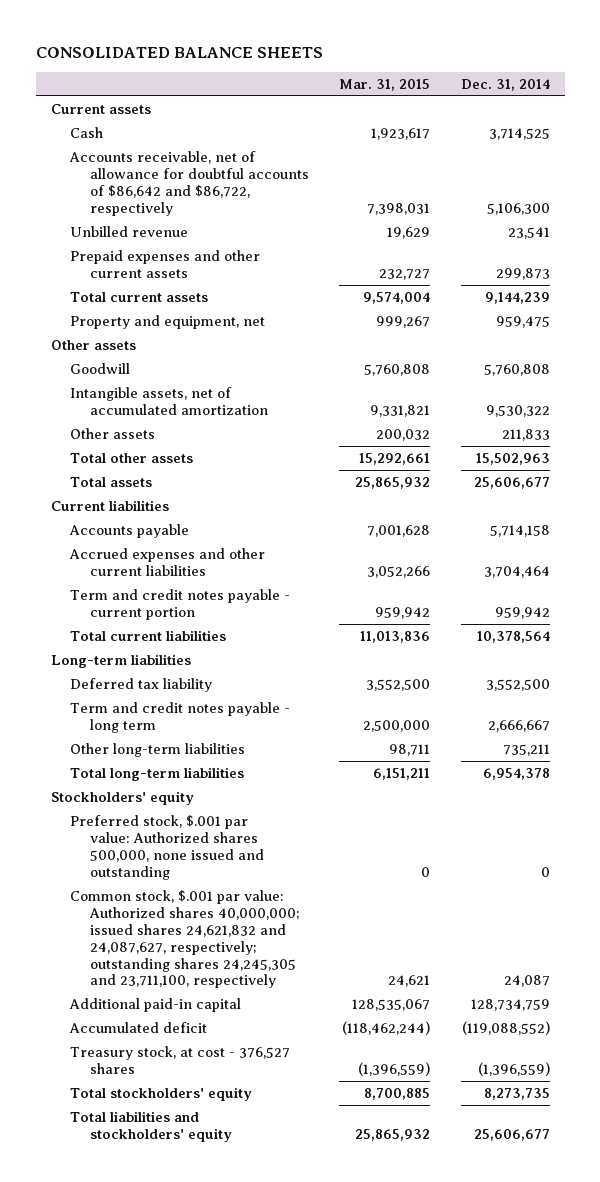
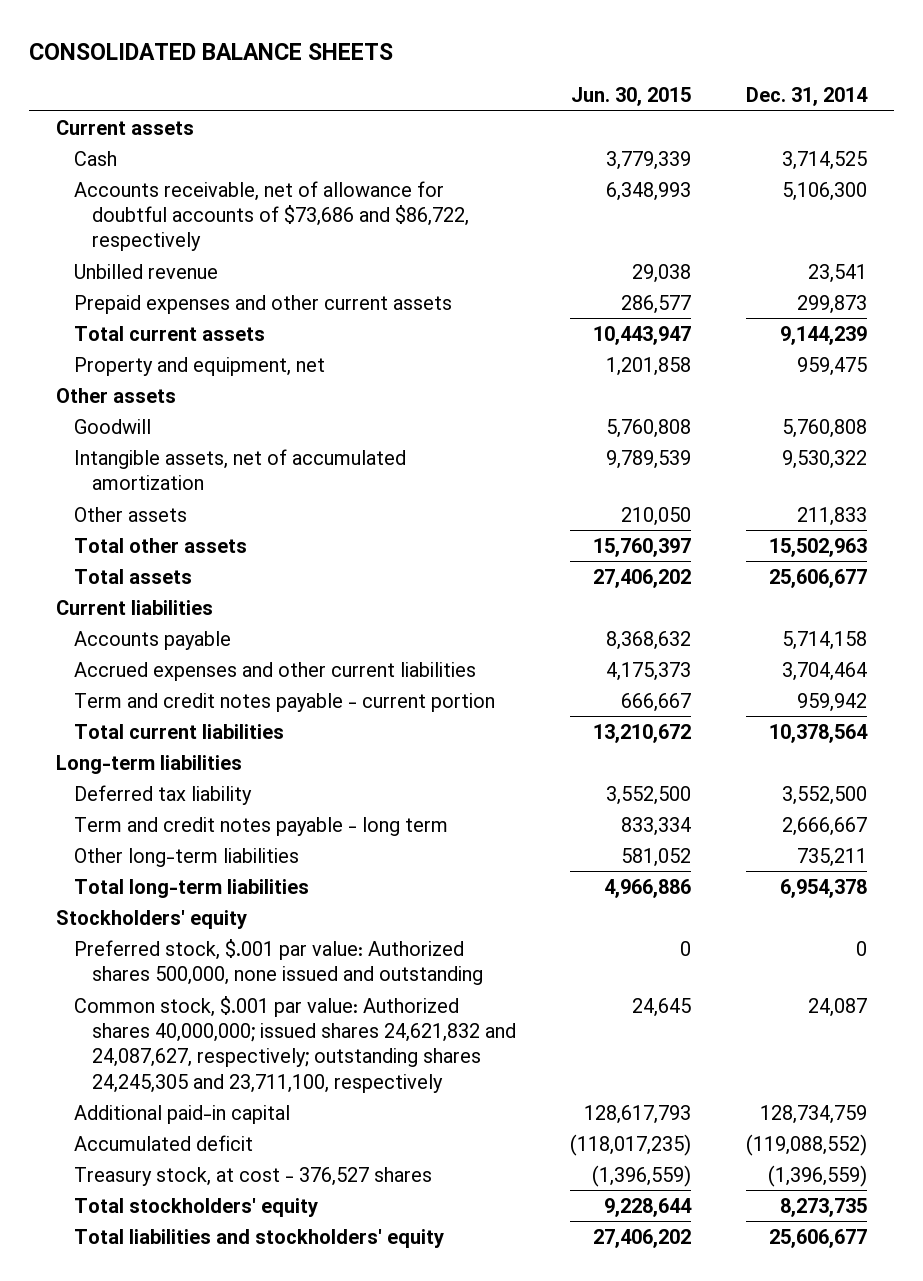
- | Mar. 31, 2015 | Dec. 31, 2014
+ | Jun. 30, 2015 | Dec. 31, 2014
- Accounts receivable, net of allowance for doubtful accounts of $86,642 and $86,722, respectively | 7,398,031 | 5,106,300
+ Accounts receivable, net of allowance for doubtful accounts of $73,686 and $86,722, respectively | 6,348,993 | 5,106,300

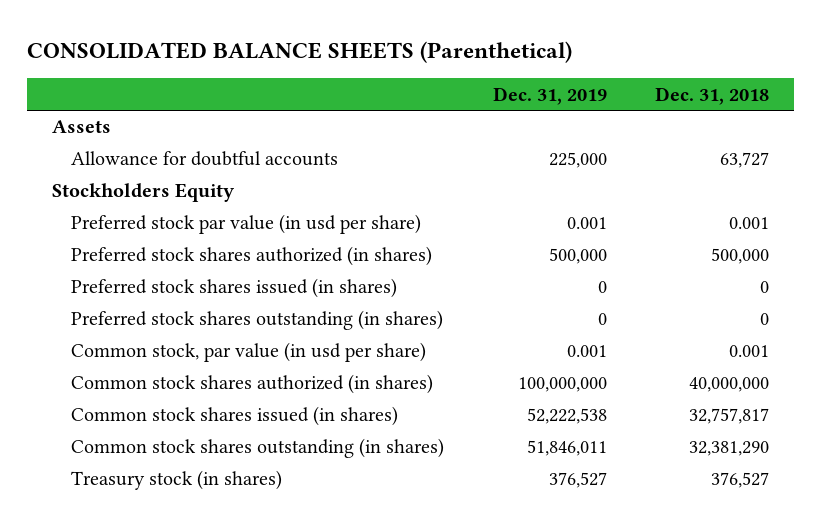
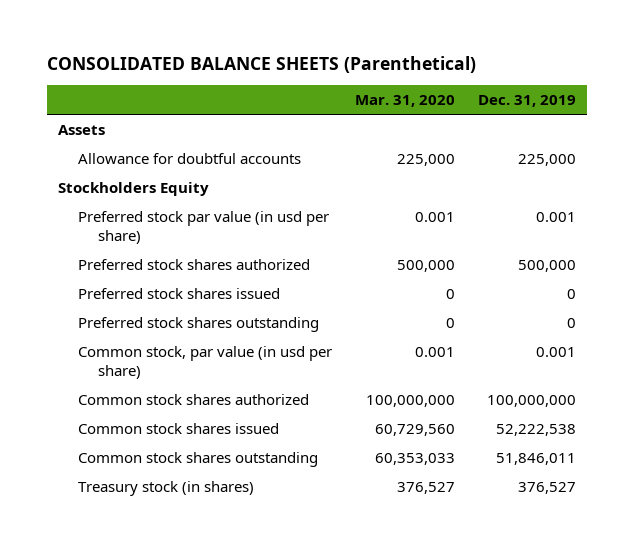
- | Dec. 31, 2019 | Dec. 31, 2018
+ | Mar. 31, 2020 | Dec. 31, 2019
- Preferred stock shares authorized (in shares) | 500,000 | 500,000
- Preferred stock shares issued (in shares) | 0 | 0
- Preferred stock shares outstanding (in shares) | 0 | 0
+ Preferred stock shares authorized | 500,000 | 500,000
+ Preferred stock shares issued | 0 | 0
+ Preferred stock shares outstanding | 0 | 0
- Common stock shares authorized (in shares) | 100,000,000 | 40,000,000
- Common stock shares issued (in shares) | 52,222,538 | 32,757,817
- Common stock shares outstanding (in shares) | 51,846,011 | 32,381,290
+ Common stock shares authorized | 100,000,000 | 100,000,000
+ Common stock shares issued | 60,729,560 | 52,222,538
+ Common stock shares outstanding | 60,353,033 | 51,846,011

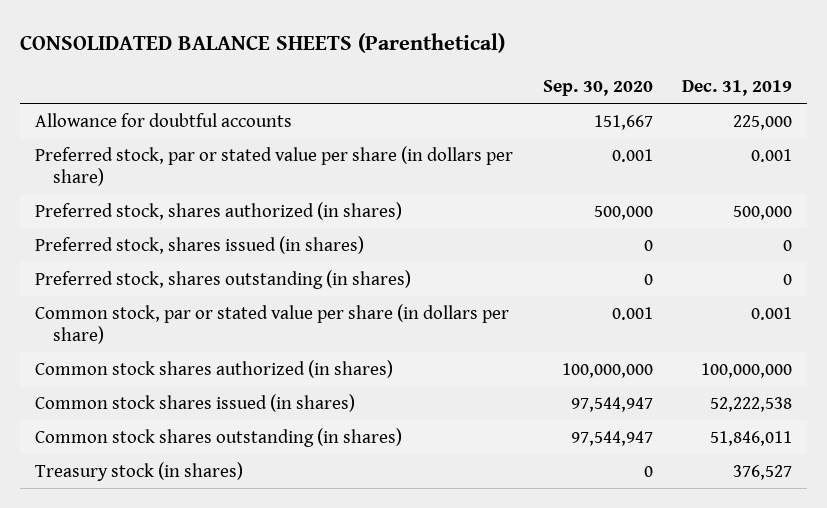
- | Mar. 31, 2020 | Dec. 31, 2019
+ | Sep. 30, 2020 | Dec. 31, 2019
- Assets
- Stockholders Equity
- Preferred stock par value (in usd per share) | 0.001 | 0.001
- Preferred stock shares authorized | 500,000 | 500,000
- Preferred stock shares issued | 0 | 0
- Preferred stock shares outstanding | 0 | 0
- Common stock, par value (in usd per share) | 0.001 | 0.001
- Common stock shares authorized | 100,000,000 | 100,000,000
- Common stock shares issued | 60,729,560 | 52,222,538
- Common stock shares outstanding | 60,353,033 | 51,846,011
+ Preferred stock, par or stated value per share (in dollars per share) | 0.001 | 0.001
+ Preferred stock, shares authorized (in shares) | 500,000 | 500,000
+ Preferred stock, shares issued (in shares) | 0 | 0
+ Preferred stock, shares outstanding (in shares) | 0 | 0
+ Common stock, par or stated value per share (in dollars per share) | 0.001 | 0.001
+ Common stock shares authorized (in shares) | 100,000,000 | 100,000,000
+ Common stock shares issued (in shares) | 97,544,947 | 52,222,538
+ Common stock shares outstanding (in shares) | 97,544,947 | 51,846,011

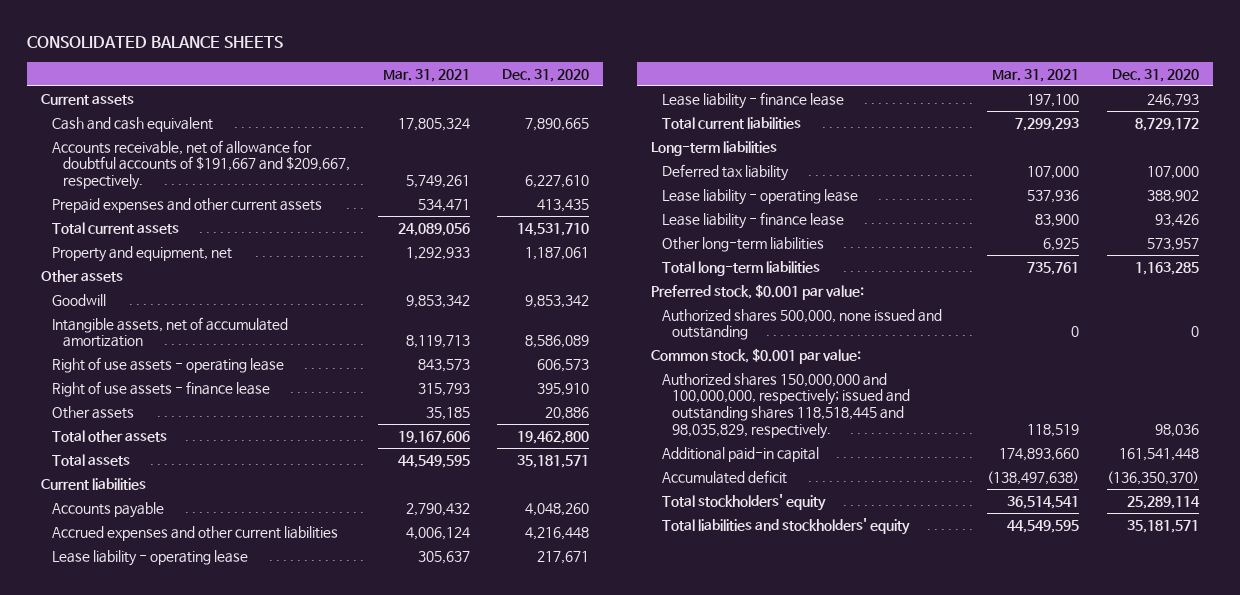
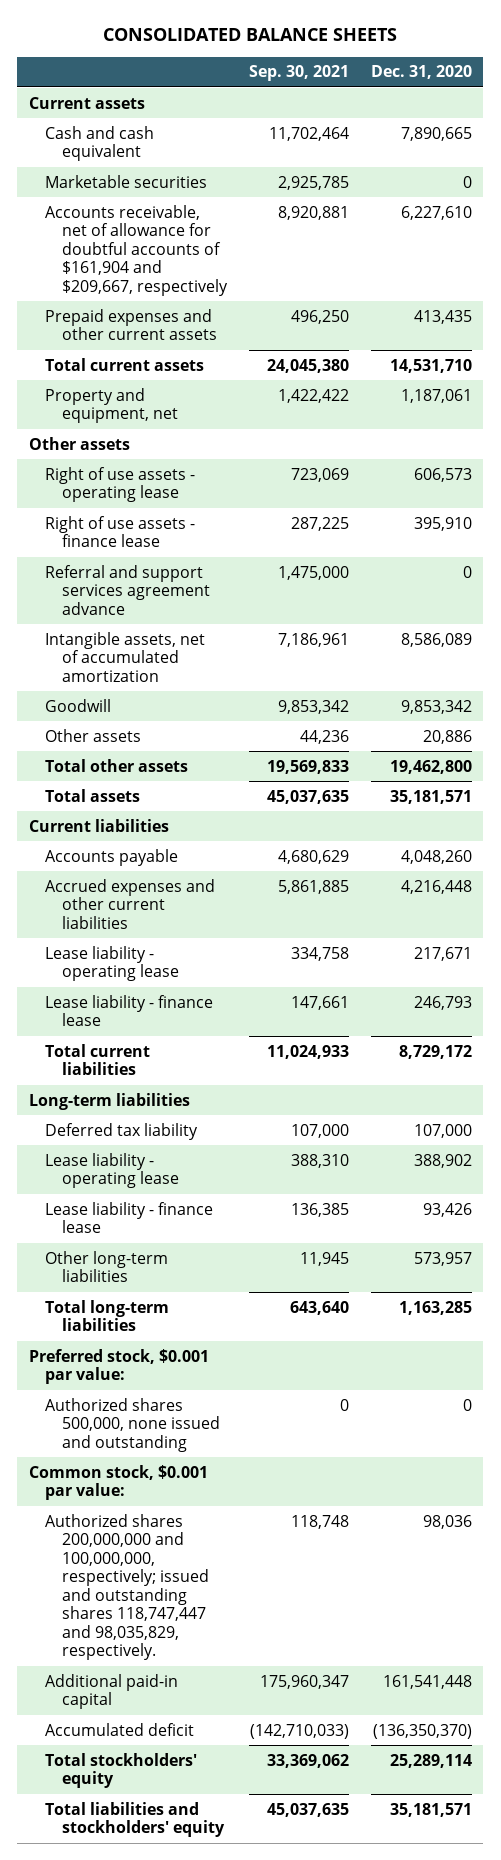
- | Mar. 31, 2021 | Dec. 31, 2020
+ | Sep. 30, 2021 | Dec. 31, 2020
- Accounts receivable, net of allowance for doubtful accounts of $191,667 and $209,667, respectively. | 5,749,261 | 6,227,610
+ Marketable securities | 2,925,785 | 0
+ Accounts receivable, net of allowance for doubtful accounts of $161,904 and $209,667, respectively | 8,920,881 | 6,227,610
+ Referral and support services agreement advance | 1,475,000 | 0
moved down: Intangible assets, net of accumulated amortization | 7,186,961 | 8,586,089
moved down: Goodwill | 9,853,342 | 9,853,342
- Authorized shares 150,000,000 and 100,000,000, respectively; issued and outstanding shares 118,518,445 and 98,035,829, respectively. | 118,519 | 98,036
+ Authorized shares 200,000,000 and 100,000,000, respectively; issued and outstanding shares 118,747,447 and 98,035,829, respectively. | 118,748 | 98,036

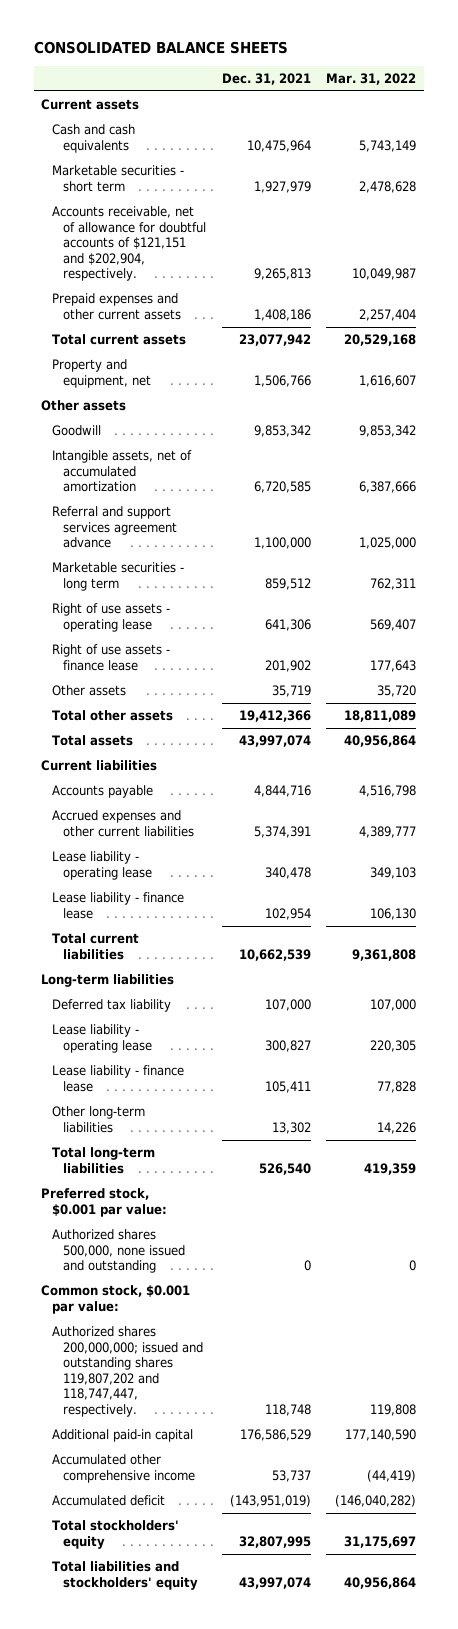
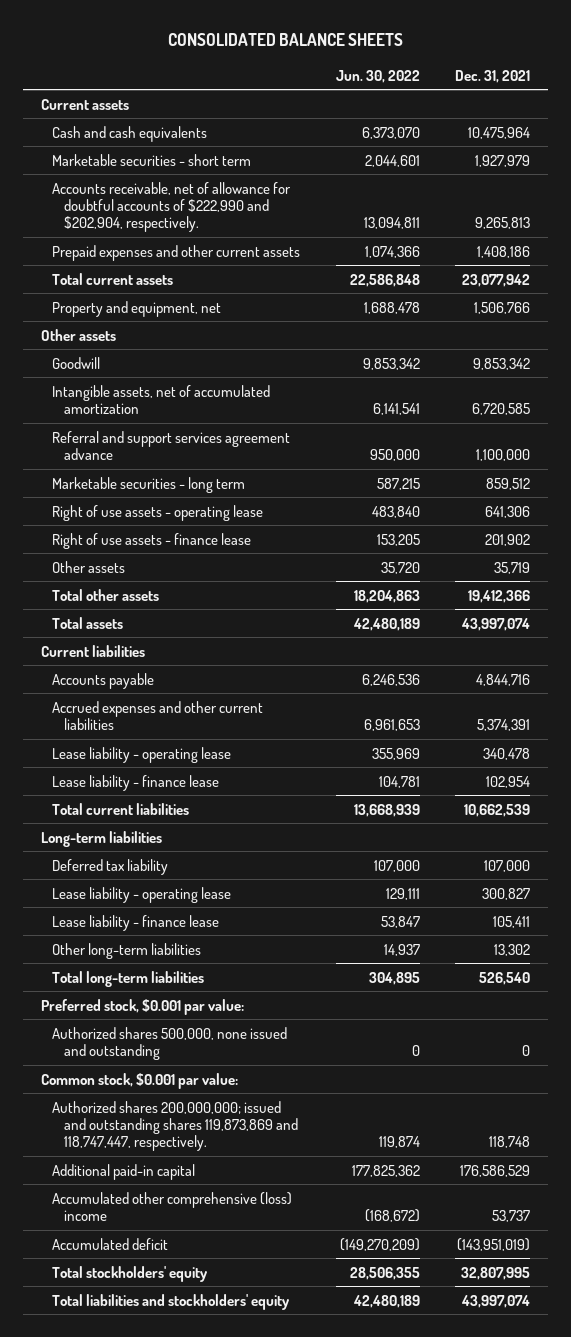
- | Dec. 31, 2021 | Mar. 31, 2022
+ | Jun. 30, 2022 | Dec. 31, 2021
- Accounts receivable, net of allowance for doubtful accounts of $121,151 and $202,904, respectively. | 9,265,813 | 10,049,987
+ Accounts receivable, net of allowance for doubtful accounts of $222,990 and $202,904, respectively. | 13,094,811 | 9,265,813
- Authorized shares 200,000,000; issued and outstanding shares 119,807,202 and 118,747,447, respectively. | 118,748 | 119,808
+ Authorized shares 200,000,000; issued and outstanding shares 119,873,869 and 118,747,447, respectively. | 119,874 | 118,748
- Accumulated other comprehensive income | 53,737 | (44,419)
+ Accumulated other comprehensive (loss) income | (168,672) | 53,737

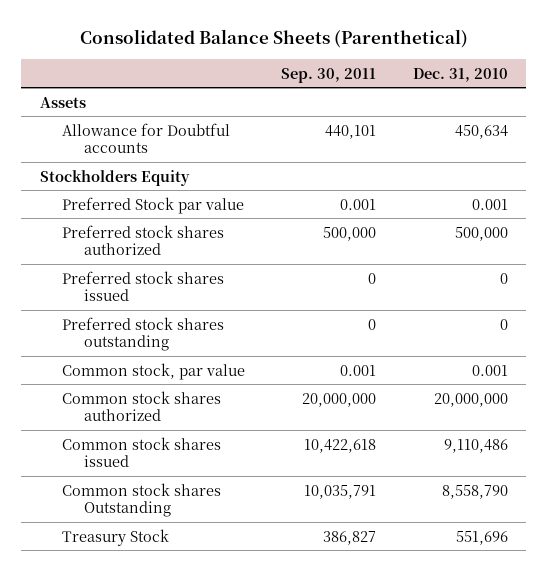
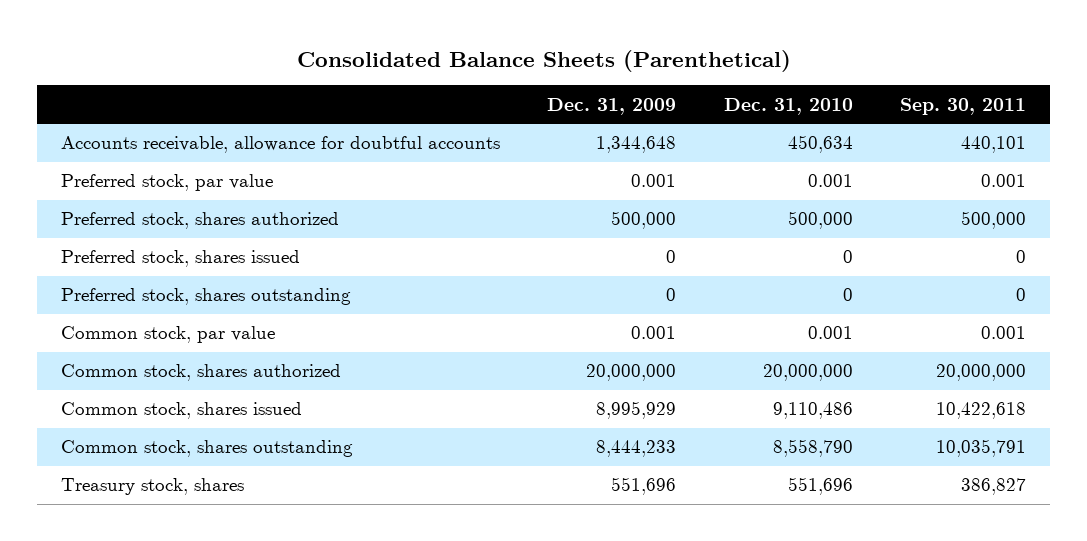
- | Sep. 30, 2011 | Dec. 31, 2010
+ | Dec. 31, 2009 | Dec. 31, 2010 | Sep. 30, 2011
- Assets
- Allowance for Doubtful accounts | 440,101 | 450,634
- Stockholders Equity
- Preferred Stock par value | 0.001 | 0.001
- Preferred stock shares authorized | 500,000 | 500,000
- Preferred stock shares issued | 0 | 0
- Preferred stock shares outstanding | 0 | 0
+ Accounts receivable, allowance for doubtful accounts | 1,344,648 | 450,634 | 440,101
+ Preferred stock, par value | 0.001 | 0.001 | 0.001
+ Preferred stock, shares authorized | 500,000 | 500,000 | 500,000
+ Preferred stock, shares issued | 0 | 0 | 0
+ Preferred stock, shares outstanding | 0 | 0 | 0
- Common stock shares authorized | 20,000,000 | 20,000,000
- Common stock shares issued | 10,422,618 | 9,110,486
- Common stock shares Outstanding | 10,035,791 | 8,558,790
- Treasury Stock | 386,827 | 551,696
+ Common stock, shares authorized | 20,000,000 | 20,000,000 | 20,000,000
+ Common stock, shares issued | 8,995,929 | 9,110,486 | 10,422,618
+ Common stock, shares outstanding | 8,444,233 | 8,558,790 | 10,035,791
+ Treasury stock, shares | 551,696 | 551,696 | 386,827

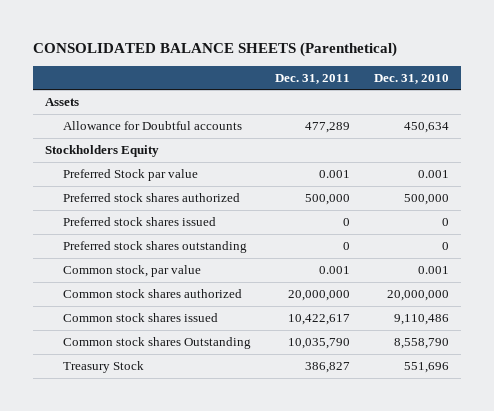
- Consolidated Balance Sheets (Parenthetical)
+ CONSOLIDATED BALANCE SHEETS (Parenthetical)
- | Dec. 31, 2009 | Dec. 31, 2010 | Sep. 30, 2011
+ | Dec. 31, 2011 | Dec. 31, 2010
- Accounts receivable, allowance for doubtful accounts | 1,344,648 | 450,634 | 440,101
- Preferred stock, par value | 0.001 | 0.001 | 0.001
- Preferred stock, shares authorized | 500,000 | 500,000 | 500,000
- Preferred stock, shares issued | 0 | 0 | 0
- Preferred stock, shares outstanding | 0 | 0 | 0
+ Assets
+ Allowance for Doubtful accounts | 477,289 | 450,634
+ Stockholders Equity
+ Preferred Stock par value | 0.001 | 0.001
+ Preferred stock shares authorized | 500,000 | 500,000
+ Preferred stock shares issued | 0 | 0
+ Preferred stock shares outstanding | 0 | 0
- Common stock, shares authorized | 20,000,000 | 20,000,000 | 20,000,000
- Common stock, shares issued | 8,995,929 | 9,110,486 | 10,422,618
- Common stock, shares outstanding | 8,444,233 | 8,558,790 | 10,035,791
- Treasury stock, shares | 551,696 | 551,696 | 386,827
+ Common stock shares authorized | 20,000,000 | 20,000,000
+ Common stock shares issued | 10,422,617 | 9,110,486
+ Common stock shares Outstanding | 10,035,790 | 8,558,790
+ Treasury Stock | 386,827 | 551,696

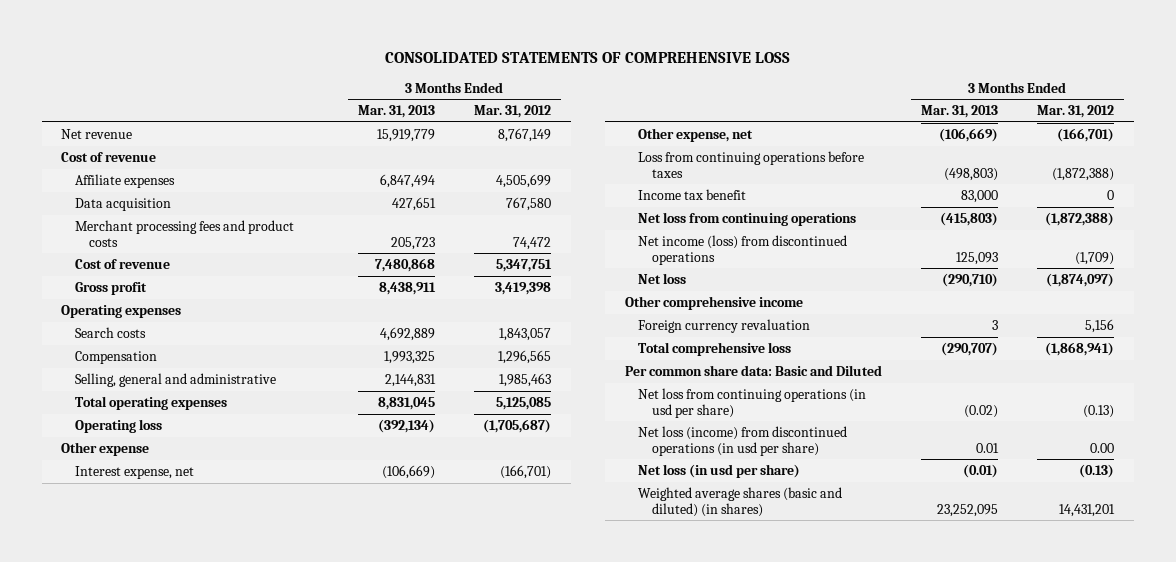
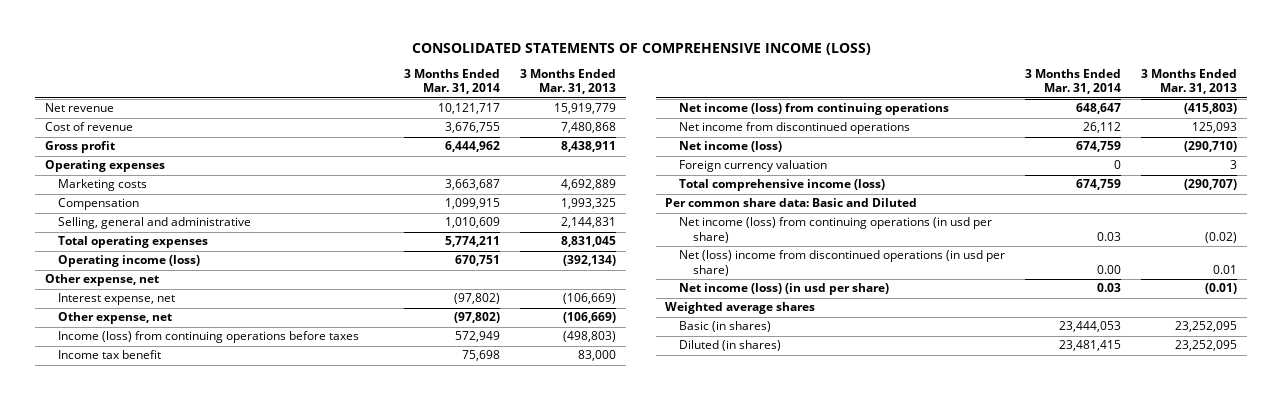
- CONSOLIDATED STATEMENTS OF COMPREHENSIVE LOSS
+ CONSOLIDATED STATEMENTS OF COMPREHENSIVE INCOME (LOSS)
- | 3 Months Ended Mar. 31, 2013 | 3 Months Ended Mar. 31, 2012
+ | 3 Months Ended Mar. 31, 2014 | 3 Months Ended Mar. 31, 2013
- Cost of revenue
- Affiliate expenses | 6,847,494 | 4,505,699
- Data acquisition | 427,651 | 767,580
- Merchant processing fees and product costs | 205,723 | 74,472
- Search costs | 4,692,889 | 1,843,057
+ Marketing costs | 3,663,687 | 4,692,889
- Operating loss | (392,134) | (1,705,687)
- Other expense
+ Operating income (loss) | 670,751 | (392,134)
+ Other expense, net
- Loss from continuing operations before taxes | (498,803) | (1,872,388)
+ Income (loss) from continuing operations before taxes | 572,949 | (498,803)
- Net loss from continuing operations | (415,803) | (1,872,388)
- Net income (loss) from discontinued operations | 125,093 | (1,709)
- Net loss | (290,710) | (1,874,097)
- Other comprehensive income
- Foreign currency revaluation | 3 | 5,156
- Total comprehensive loss | (290,707) | (1,868,941)
+ Net income (loss) from continuing operations | 648,647 | (415,803)
+ Net income from discontinued operations | 26,112 | 125,093
+ Net income (loss) | 674,759 | (290,710)
+ Foreign currency valuation | 0 | 3
+ Total comprehensive income (loss) | 674,759 | (290,707)
- Net loss from continuing operations (in usd per share) | (0.02) | (0.13)
- Net loss (income) from discontinued operations (in usd per share) | 0.01 | 0.00
- Net loss (in usd per share) | (0.01) | (0.13)
- Weighted average shares (basic and diluted) (in shares) | 23,252,095 | 14,431,201
+ Net income (loss) from continuing operations (in usd per share) | 0.03 | (0.02)
+ Net (loss) income from discontinued operations (in usd per share) | 0.00 | 0.01
+ Net income (loss) (in usd per share) | 0.03 | (0.01)
+ Weighted average shares
+ Basic (in shares) | 23,444,053 | 23,252,095
+ Diluted (in shares) | 23,481,415 | 23,252,095

